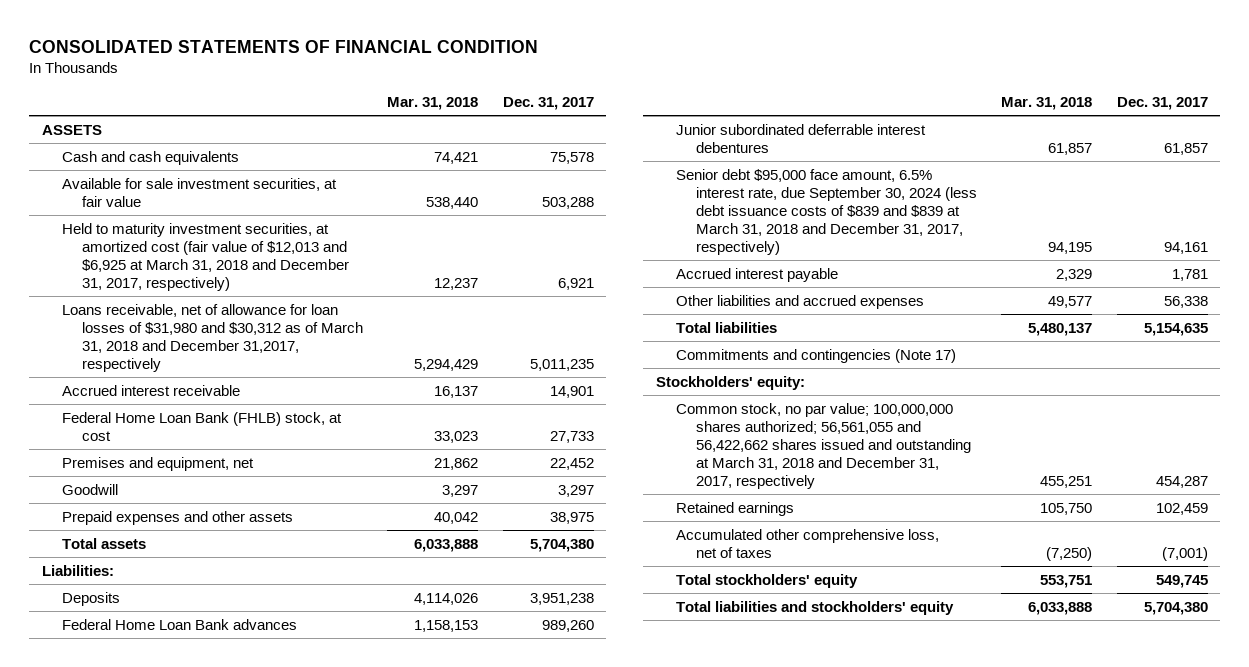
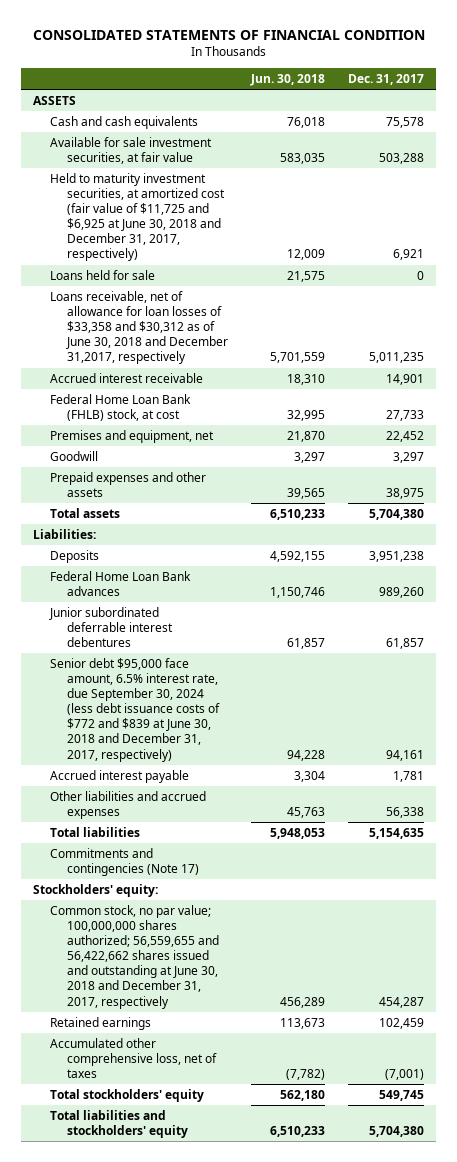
- | Mar. 31, 2018 | Dec. 31, 2017
+ | Jun. 30, 2018 | Dec. 31, 2017
- Held to maturity investment securities, at amortized cost (fair value of $12,013 and $6,925 at March 31, 2018 and December 31, 2017, respectively) | 12,237 | 6,921
- Loans receivable, net of allowance for loan losses of $31,980 and $30,312 as of March 31, 2018 and December 31,2017, respectively | 5,294,429 | 5,011,235
+ Held to maturity investment securities, at amortized cost (fair value of $11,725 and $6,925 at June 30, 2018 and December 31, 2017, respectively) | 12,009 | 6,921
+ Loans held for sale | 21,575 | 0
+ Loans receivable, net of allowance for loan losses of $33,358 and $30,312 as of June 30, 2018 and December 31,2017, respectively | 5,701,559 | 5,011,235
- Senior debt $95,000 face amount, 6.5% interest rate, due September 30, 2024 (less debt issuance costs of $839 and $839 at March 31, 2018 and December 31, 2017, respectively) | 94,195 | 94,161
+ Senior debt $95,000 face amount, 6.5% interest rate, due September 30, 2024 (less debt issuance costs of $772 and $839 at June 30, 2018 and December 31, 2017, respectively) | 94,228 | 94,161
- Common stock, no par value; 100,000,000 shares authorized; 56,561,055 and 56,422,662 shares issued and outstanding at March 31, 2018 and December 31, 2017, respectively | 455,251 | 454,287
+ Common stock, no par value; 100,000,000 shares authorized; 56,559,655 and 56,422,662 shares issued and outstanding at June 30, 2018 and December 31, 2017, respectively | 456,289 | 454,287

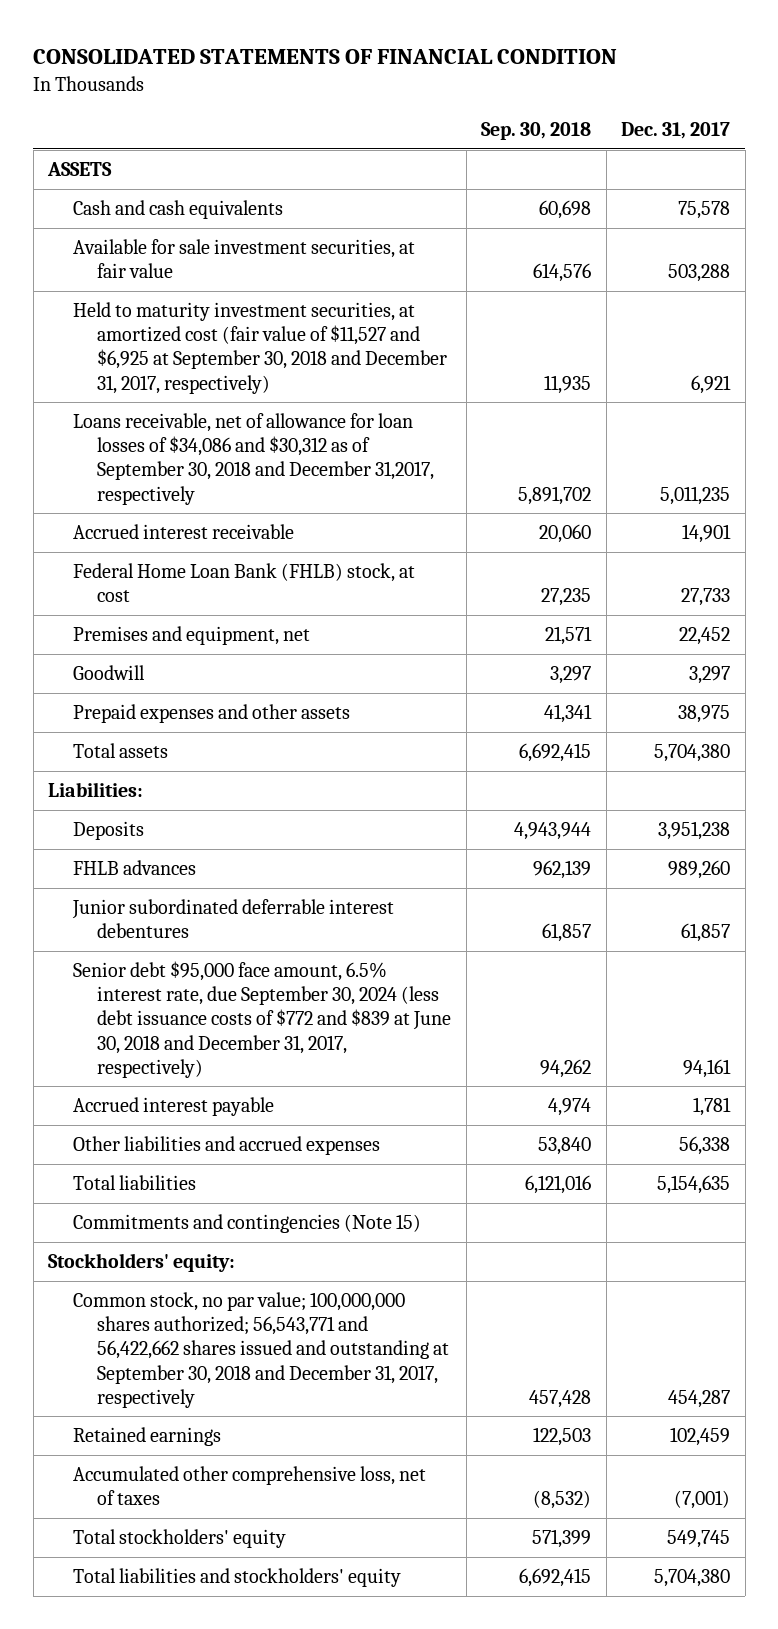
- | Jun. 30, 2018 | Dec. 31, 2017
+ | Sep. 30, 2018 | Dec. 31, 2017
- Held to maturity investment securities, at amortized cost (fair value of $11,725 and $6,925 at June 30, 2018 and December 31, 2017, respectively) | 12,009 | 6,921
- Loans held for sale | 21,575 | 0
- Loans receivable, net of allowance for loan losses of $33,358 and $30,312 as of June 30, 2018 and December 31,2017, respectively | 5,701,559 | 5,011,235
+ Held to maturity investment securities, at amortized cost (fair value of $11,527 and $6,925 at September 30, 2018 and December 31, 2017, respectively) | 11,935 | 6,921
+ Loans receivable, net of allowance for loan losses of $34,086 and $30,312 as of September 30, 2018 and December 31,2017, respectively | 5,891,702 | 5,011,235
- Federal Home Loan Bank advances | 1,150,746 | 989,260
+ FHLB advances | 962,139 | 989,260
- Commitments and contingencies (Note 17)
+ Commitments and contingencies (Note 15)
- Common stock, no par value; 100,000,000 shares authorized; 56,559,655 and 56,422,662 shares issued and outstanding at June 30, 2018 and December 31, 2017, respectively | 456,289 | 454,287
+ Common stock, no par value; 100,000,000 shares authorized; 56,543,771 and 56,422,662 shares issued and outstanding at September 30, 2018 and December 31, 2017, respectively | 457,428 | 454,287

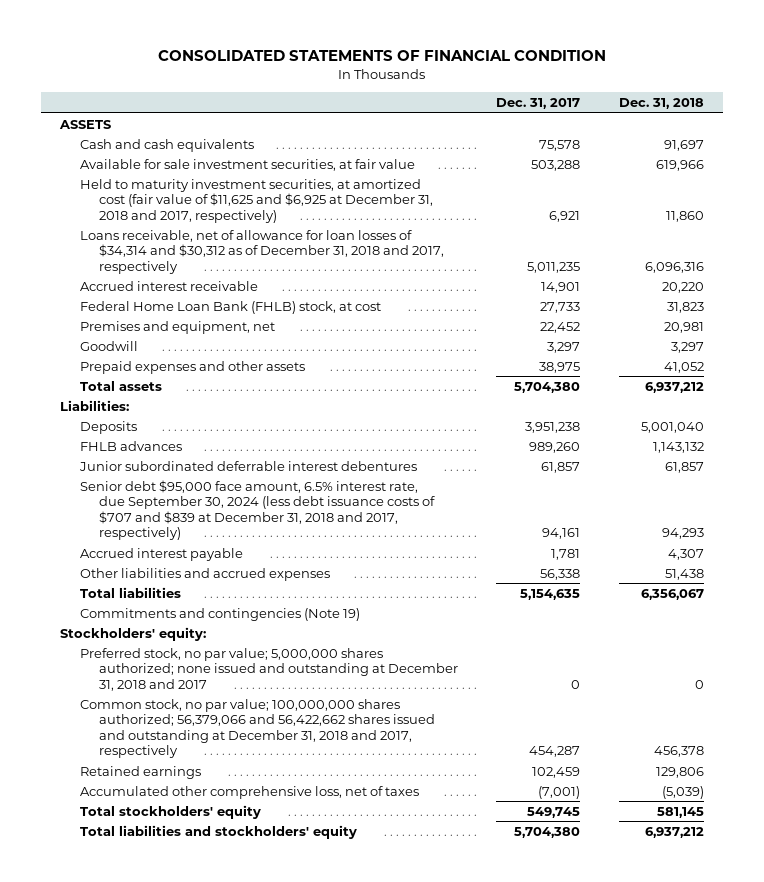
- | Sep. 30, 2018 | Dec. 31, 2017
+ | Dec. 31, 2017 | Dec. 31, 2018
- Held to maturity investment securities, at amortized cost (fair value of $11,527 and $6,925 at September 30, 2018 and December 31, 2017, respectively) | 11,935 | 6,921
- Loans receivable, net of allowance for loan losses of $34,086 and $30,312 as of September 30, 2018 and December 31,2017, respectively | 5,891,702 | 5,011,235
+ Held to maturity investment securities, at amortized cost (fair value of $11,625 and $6,925 at December 31, 2018 and 2017, respectively) | 6,921 | 11,860
+ Loans receivable, net of allowance for loan losses of $34,314 and $30,312 as of December 31, 2018 and 2017, respectively | 5,011,235 | 6,096,316
- Senior debt $95,000 face amount, 6.5% interest rate, due September 30, 2024 (less debt issuance costs of $772 and $839 at June 30, 2018 and December 31, 2017, respectively) | 94,262 | 94,161
+ Senior debt $95,000 face amount, 6.5% interest rate, due September 30, 2024 (less debt issuance costs of $707 and $839 at December 31, 2018 and 2017, respectively) | 94,161 | 94,293
- Commitments and contingencies (Note 15)
+ Commitments and contingencies (Note 19)
- Common stock, no par value; 100,000,000 shares authorized; 56,543,771 and 56,422,662 shares issued and outstanding at September 30, 2018 and December 31, 2017, respectively | 457,428 | 454,287
+ Preferred stock, no par value; 5,000,000 shares authorized; none issued and outstanding at December 31, 2018 and 2017 | 0 | 0
+ Common stock, no par value; 100,000,000 shares authorized; 56,379,066 and 56,422,662 shares issued and outstanding at December 31, 2018 and 2017, respectively | 454,287 | 456,378

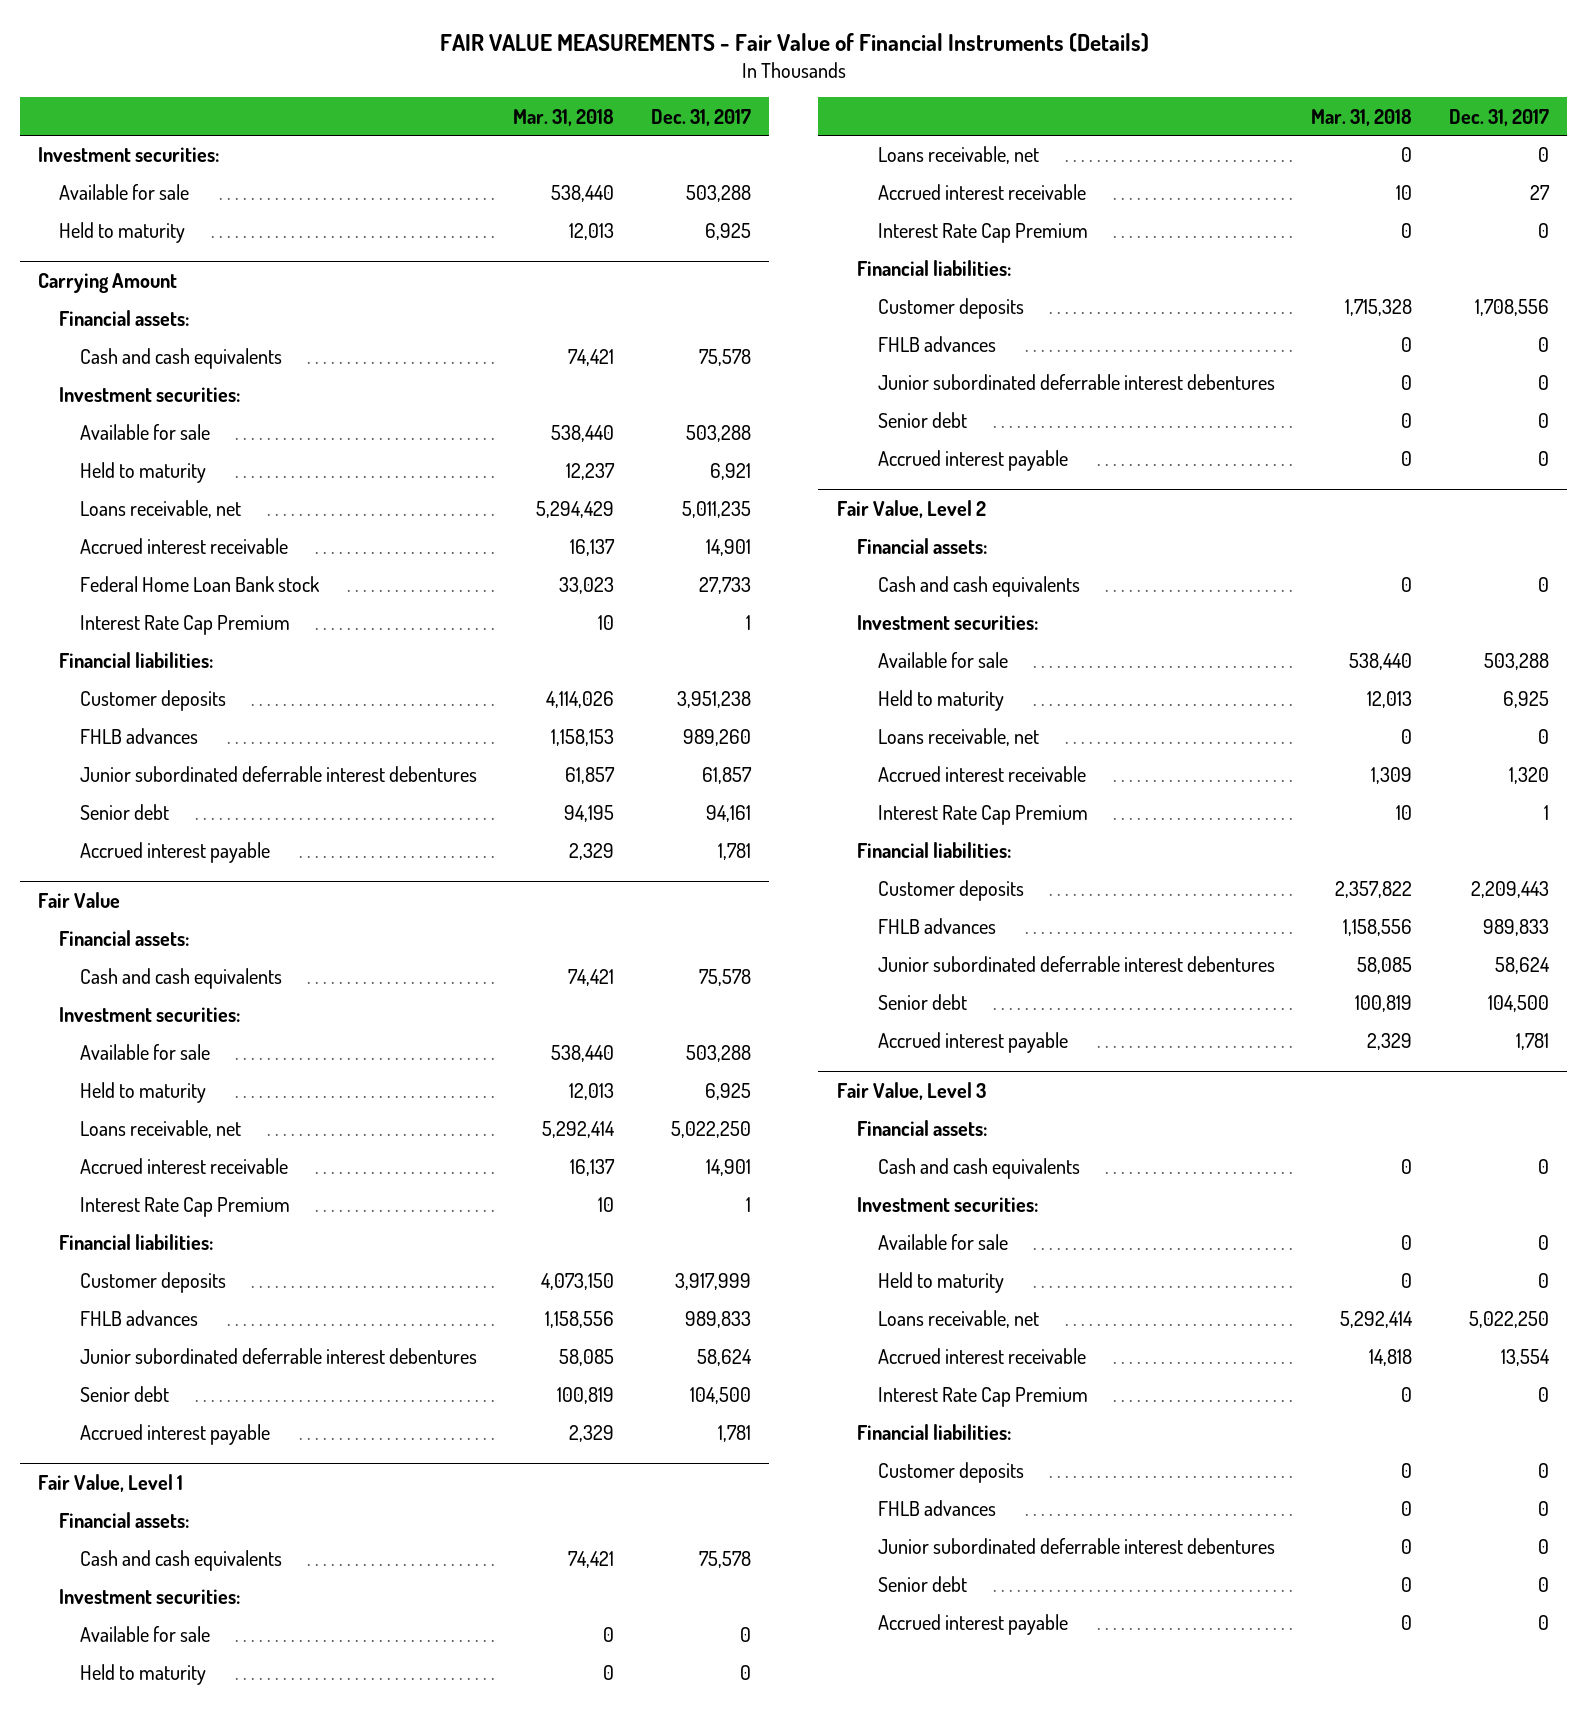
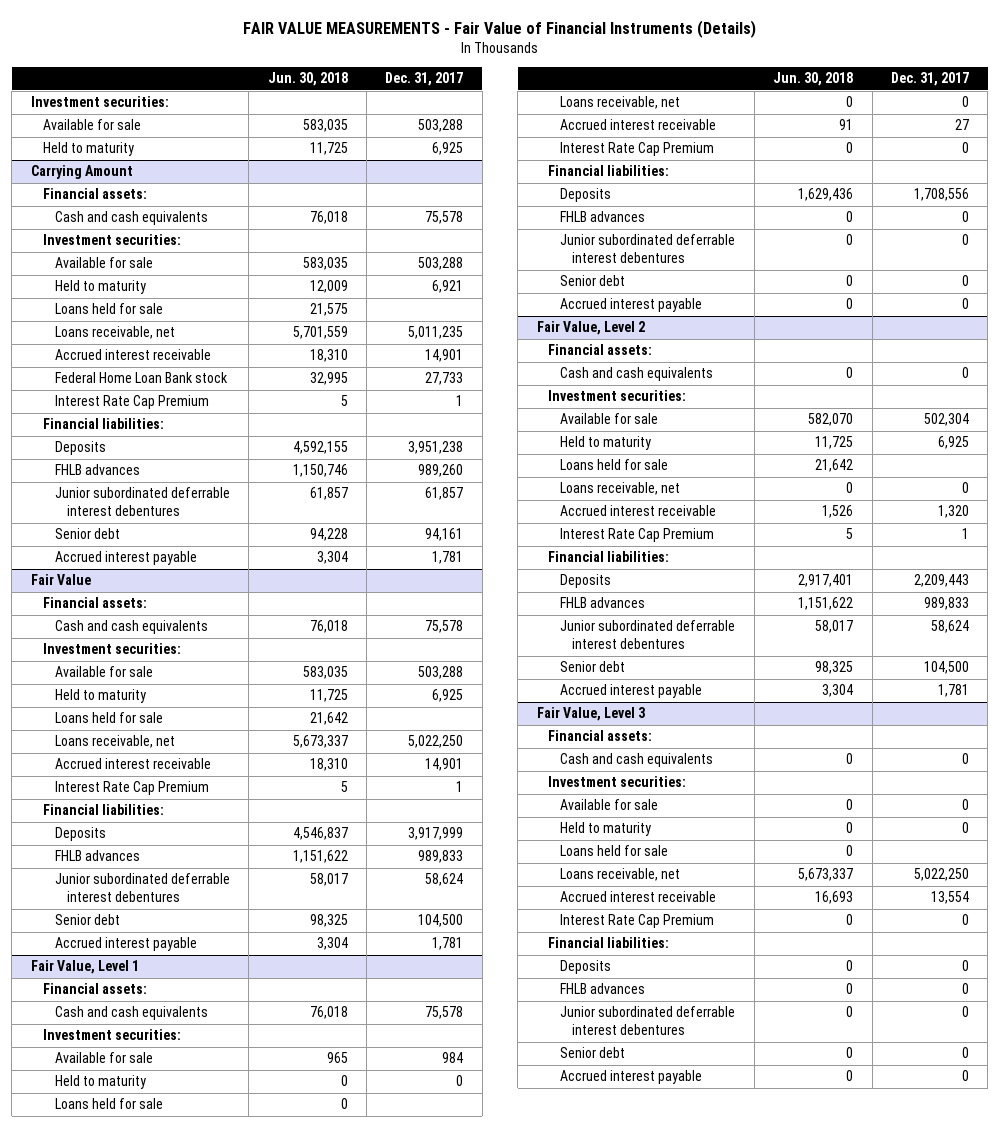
- | Mar. 31, 2018 | Dec. 31, 2017
+ | Jun. 30, 2018 | Dec. 31, 2017
@ Carrying Amount
+ Loans held for sale | 21,575 |
- Customer deposits | 4,114,026 | 3,951,238
+ Deposits | 4,592,155 | 3,951,238
@ Fair Value
+ Loans held for sale | 21,642 |
- Customer deposits | 4,073,150 | 3,917,999
+ Deposits | 4,546,837 | 3,917,999
@ Fair Value, Level 1
- Available for sale | 0 | 0
+ Available for sale | 965 | 984
+ Loans held for sale | 0 |
- Customer deposits | 1,715,328 | 1,708,556
+ Deposits | 1,629,436 | 1,708,556
@ Fair Value, Level 2
- Available for sale | 538,440 | 503,288
+ Available for sale | 582,070 | 502,304
+ Loans held for sale | 21,642 |
- Customer deposits | 2,357,822 | 2,209,443
+ Deposits | 2,917,401 | 2,209,443
@ Fair Value, Level 3
+ Loans held for sale | 0 |
- Customer deposits | 0 | 0
+ Deposits | 0 | 0

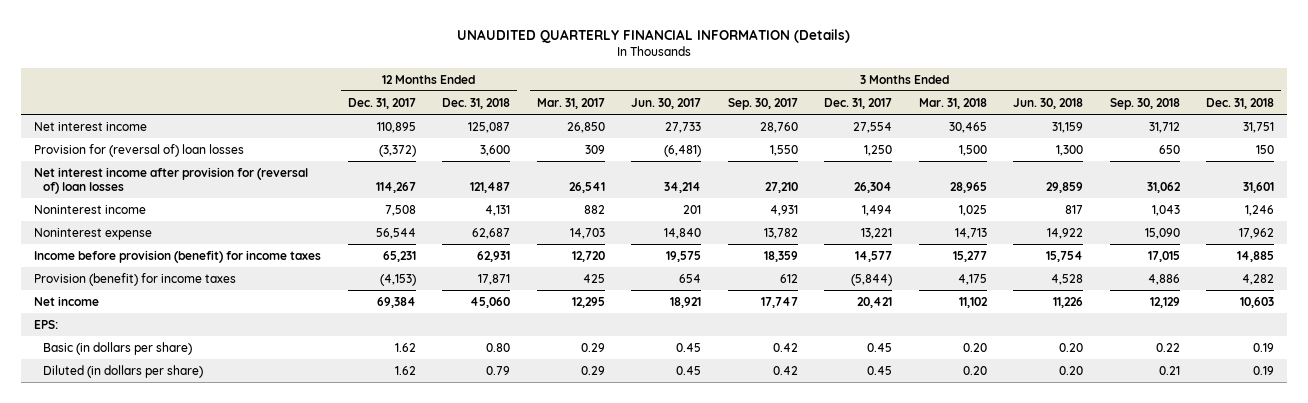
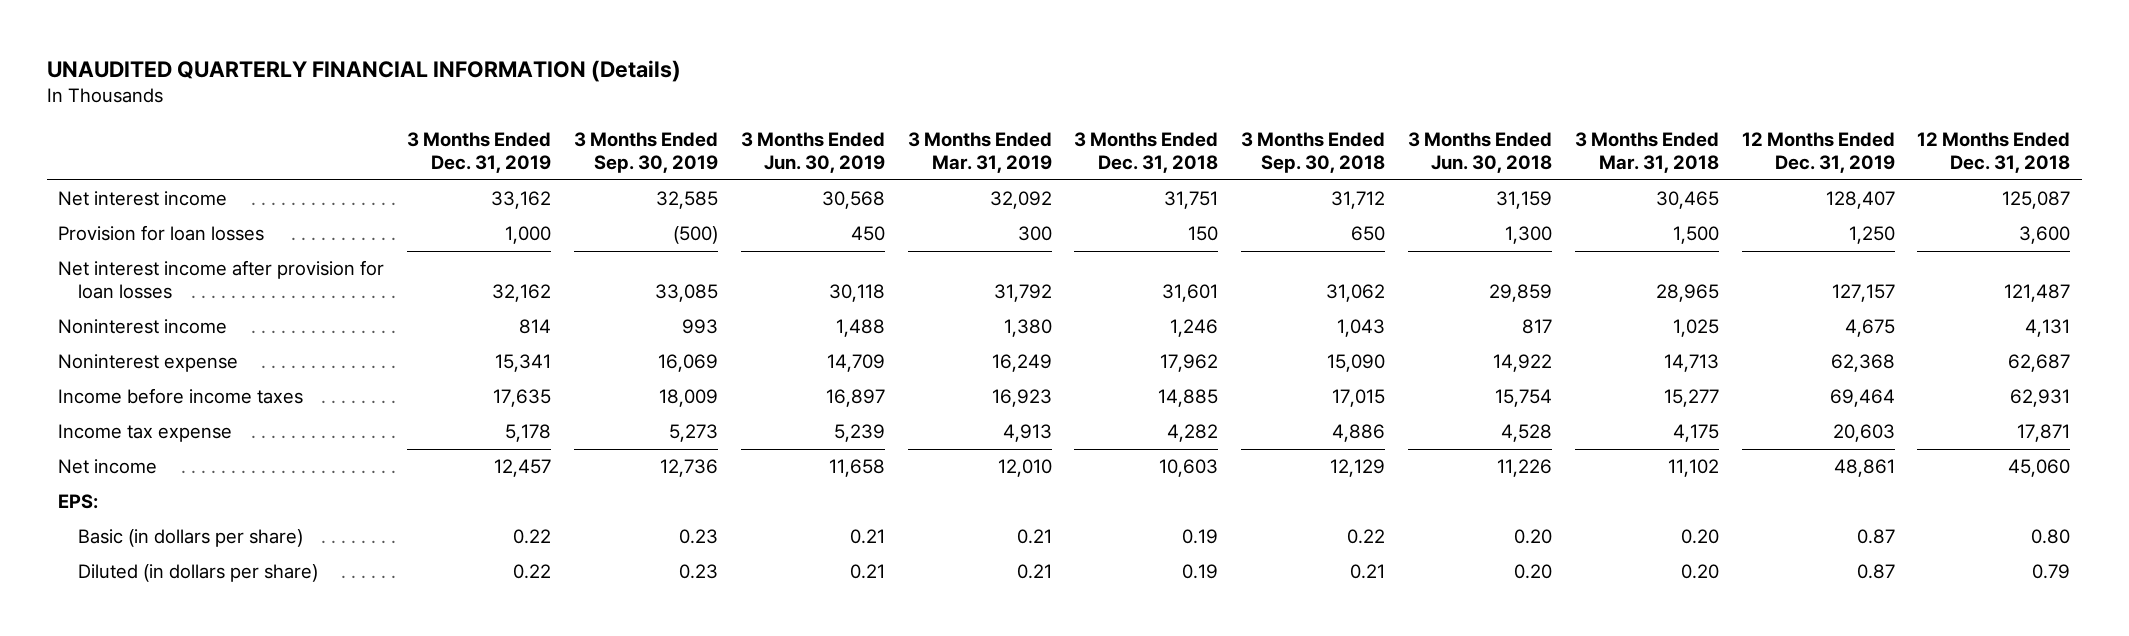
- | 12 Months Ended Dec. 31, 2017 | 12 Months Ended Dec. 31, 2018 | 3 Months Ended Mar. 31, 2017 | 3 Months Ended Jun. 30, 2017 | 3 Months Ended Sep. 30, 2017 | 3 Months Ended Dec. 31, 2017 | 3 Months Ended Mar. 31, 2018 | 3 Months Ended Jun. 30, 2018 | 3 Months Ended Sep. 30, 2018 | 3 Months Ended Dec. 31, 2018
+ | 3 Months Ended Dec. 31, 2019 | 3 Months Ended Sep. 30, 2019 | 3 Months Ended Jun. 30, 2019 | 3 Months Ended Mar. 31, 2019 | 3 Months Ended Dec. 31, 2018 | 3 Months Ended Sep. 30, 2018 | 3 Months Ended Jun. 30, 2018 | 3 Months Ended Mar. 31, 2018 | 12 Months Ended Dec. 31, 2019 | 12 Months Ended Dec. 31, 2018
- Provision for (reversal of) loan losses | (3,372) | 3,600 | 309 | (6,481) | 1,550 | 1,250 | 1,500 | 1,300 | 650 | 150
- Net interest income after provision for (reversal of) loan losses | 114,267 | 121,487 | 26,541 | 34,214 | 27,210 | 26,304 | 28,965 | 29,859 | 31,062 | 31,601
+ Provision for loan losses | 1,000 | (500) | 450 | 300 | 150 | 650 | 1,300 | 1,500 | 1,250 | 3,600
+ Net interest income after provision for loan losses | 32,162 | 33,085 | 30,118 | 31,792 | 31,601 | 31,062 | 29,859 | 28,965 | 127,157 | 121,487
- Income before provision (benefit) for income taxes | 65,231 | 62,931 | 12,720 | 19,575 | 18,359 | 14,577 | 15,277 | 15,754 | 17,015 | 14,885
- Provision (benefit) for income taxes | (4,153) | 17,871 | 425 | 654 | 612 | (5,844) | 4,175 | 4,528 | 4,886 | 4,282
+ Income before income taxes | 17,635 | 18,009 | 16,897 | 16,923 | 14,885 | 17,015 | 15,754 | 15,277 | 69,464 | 62,931
+ Income tax expense | 5,178 | 5,273 | 5,239 | 4,913 | 4,282 | 4,886 | 4,528 | 4,175 | 20,603 | 17,871

